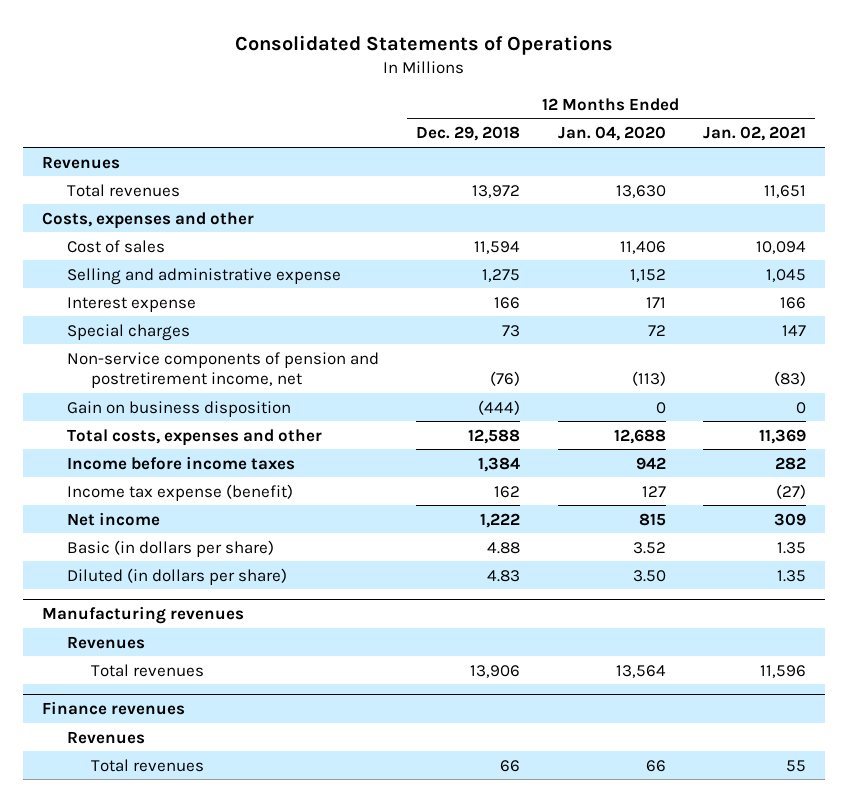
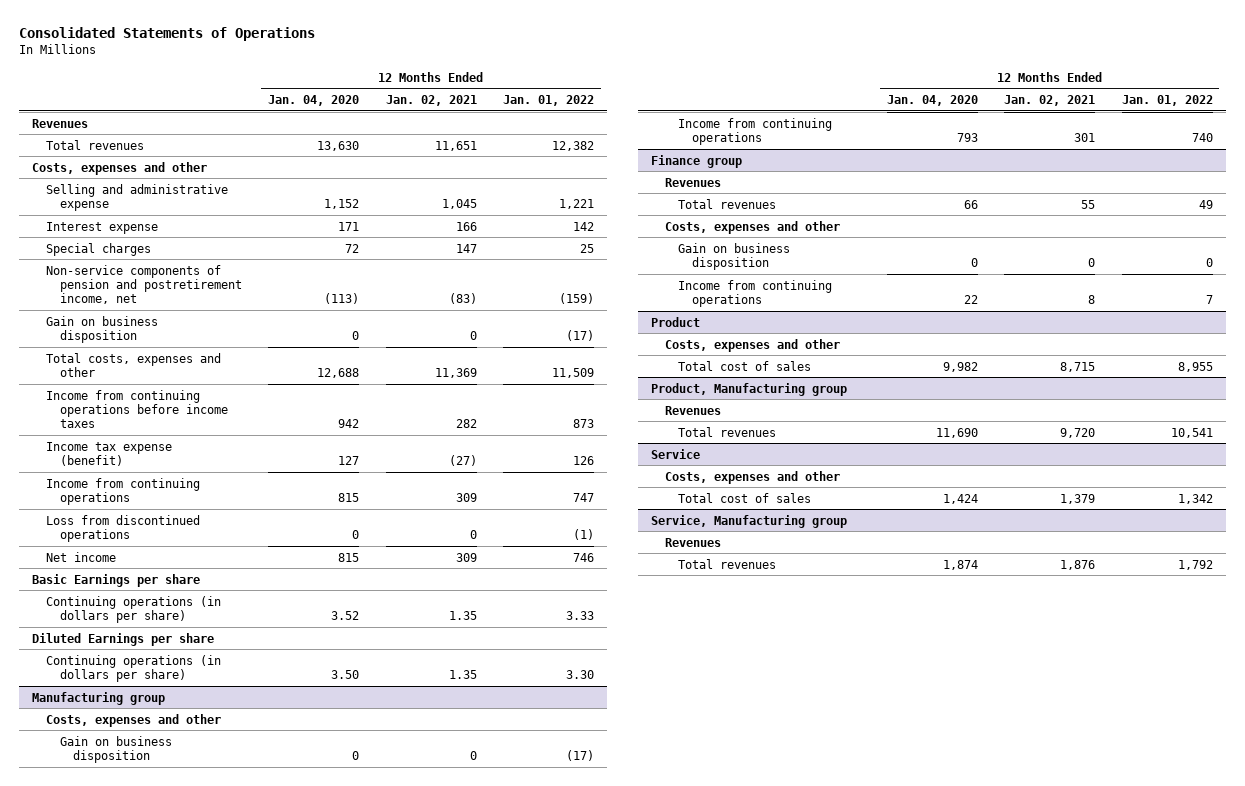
- | 12 Months Ended Dec. 29, 2018 | 12 Months Ended Jan. 04, 2020 | 12 Months Ended Jan. 02, 2021
+ | 12 Months Ended Jan. 04, 2020 | 12 Months Ended Jan. 02, 2021 | 12 Months Ended Jan. 01, 2022
- Cost of sales | 11,594 | 11,406 | 10,094
- Income before income taxes | 1,384 | 942 | 282
+ Income from continuing operations before income taxes | 942 | 282 | 873
+ Income from continuing operations | 815 | 309 | 747
+ Loss from discontinued operations | 0 | 0 | (1)
- Basic (in dollars per share) | 4.88 | 3.52 | 1.35
- Diluted (in dollars per share) | 4.83 | 3.50 | 1.35
- Manufacturing revenues
- Revenues
- Total revenues | 13,906 | 13,564 | 11,596
- Finance revenues
+ Basic Earnings per share
+ Continuing operations (in dollars per share) | 3.52 | 1.35 | 3.33
+ Diluted Earnings per share
+ Continuing operations (in dollars per share) | 3.50 | 1.35 | 3.30
+ Manufacturing group
+ Costs, expenses and other
+ Gain on business disposition | 0 | 0 | (17)
+ Income from continuing operations | 793 | 301 | 740
+ Finance group
+ Costs, expenses and other
+ Gain on business disposition | 0 | 0 | 0
+ Income from continuing operations | 22 | 8 | 7
+ Product
+ Costs, expenses and other
+ Total cost of sales | 9,982 | 8,715 | 8,955
+ Product, Manufacturing group
+ Revenues
+ Total revenues | 11,690 | 9,720 | 10,541
+ Service
+ Costs, expenses and other
+ Total cost of sales | 1,424 | 1,379 | 1,342
+ Service, Manufacturing group
+ Revenues
+ Total revenues | 1,874 | 1,876 | 1,792

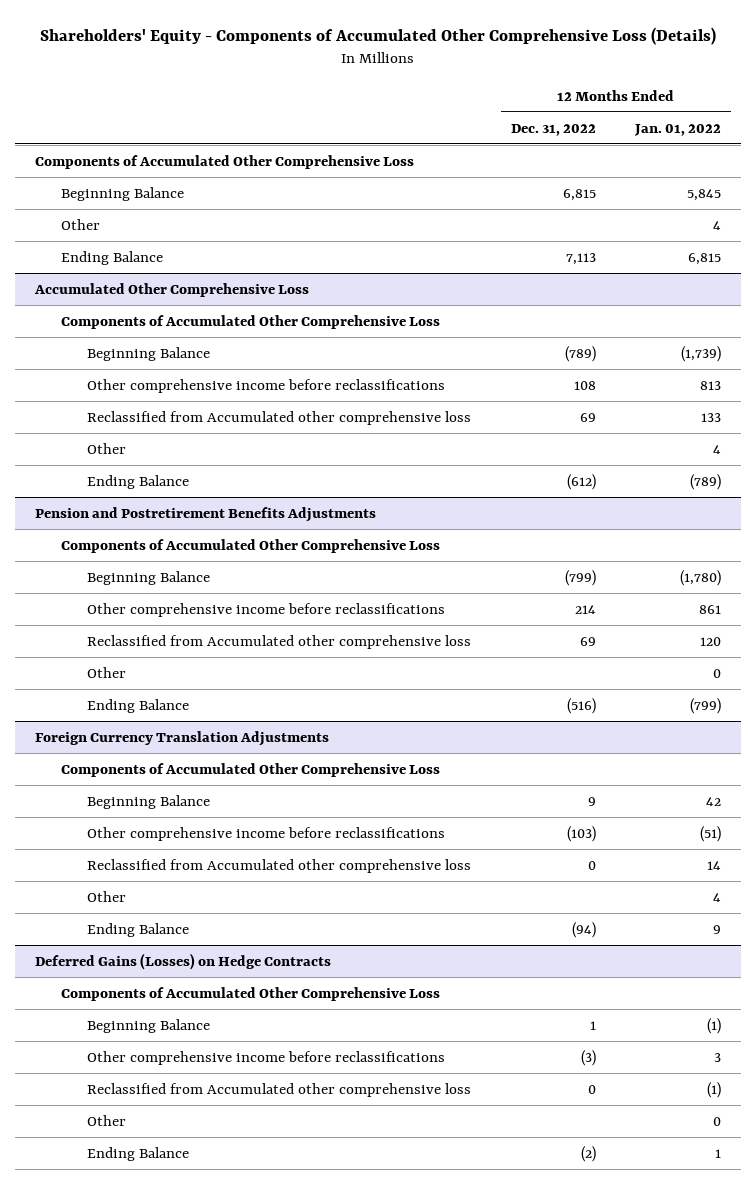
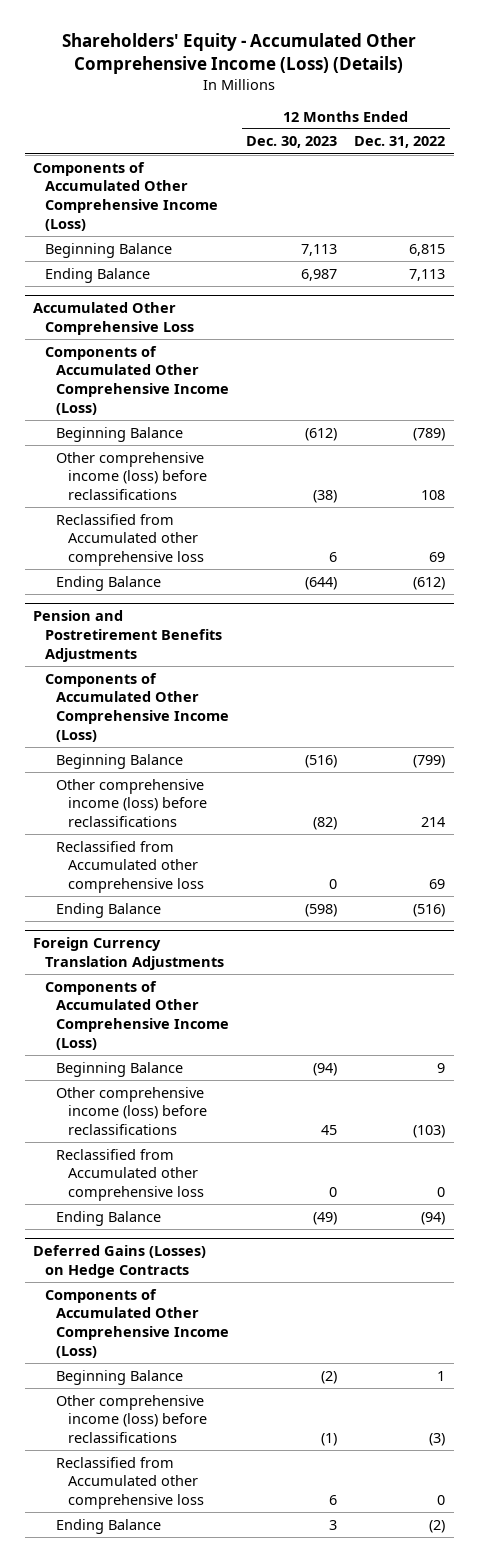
- Shareholders' Equity - Components of Accumulated Other Comprehensive Loss (Details)
+ Shareholders' Equity - Accumulated Other Comprehensive Income (Loss) (Details)
- | 12 Months Ended Dec. 31, 2022 | 12 Months Ended Jan. 01, 2022
+ | 12 Months Ended Dec. 30, 2023 | 12 Months Ended Dec. 31, 2022
- Components of Accumulated Other Comprehensive Loss
+ Components of Accumulated Other Comprehensive Income (Loss)
- Other | | 4
@ Accumulated Other Comprehensive Loss
- Components of Accumulated Other Comprehensive Loss
+ Components of Accumulated Other Comprehensive Income (Loss)
- Other comprehensive income before reclassifications | 108 | 813
+ Other comprehensive income (loss) before reclassifications | (38) | 108
- Other | | 4
@ Pension and Postretirement Benefits Adjustments
- Components of Accumulated Other Comprehensive Loss
+ Components of Accumulated Other Comprehensive Income (Loss)
- Other comprehensive income before reclassifications | 214 | 861
+ Other comprehensive income (loss) before reclassifications | (82) | 214
- Other | | 0
@ Foreign Currency Translation Adjustments
- Components of Accumulated Other Comprehensive Loss
+ Components of Accumulated Other Comprehensive Income (Loss)
- Other comprehensive income before reclassifications | (103) | (51)
+ Other comprehensive income (loss) before reclassifications | 45 | (103)
- Other | | 4
@ Deferred Gains (Losses) on Hedge Contracts
- Components of Accumulated Other Comprehensive Loss
+ Components of Accumulated Other Comprehensive Income (Loss)
- Other comprehensive income before reclassifications | (3) | 3
+ Other comprehensive income (loss) before reclassifications | (1) | (3)
- Other | | 0

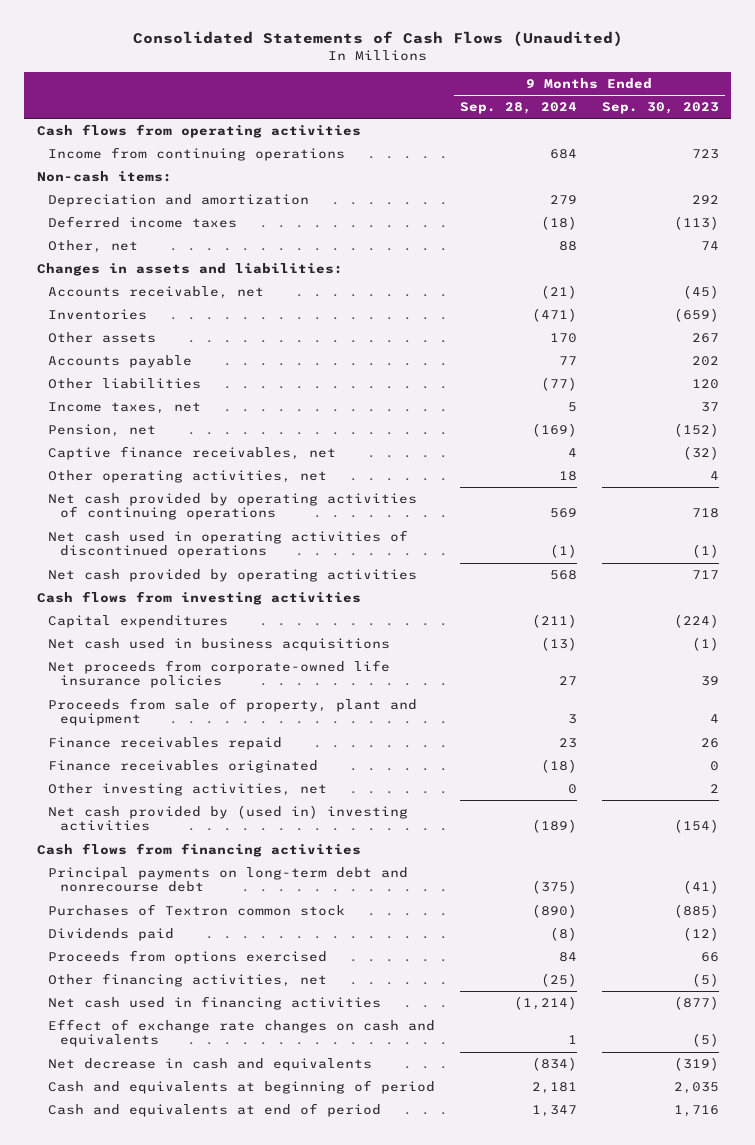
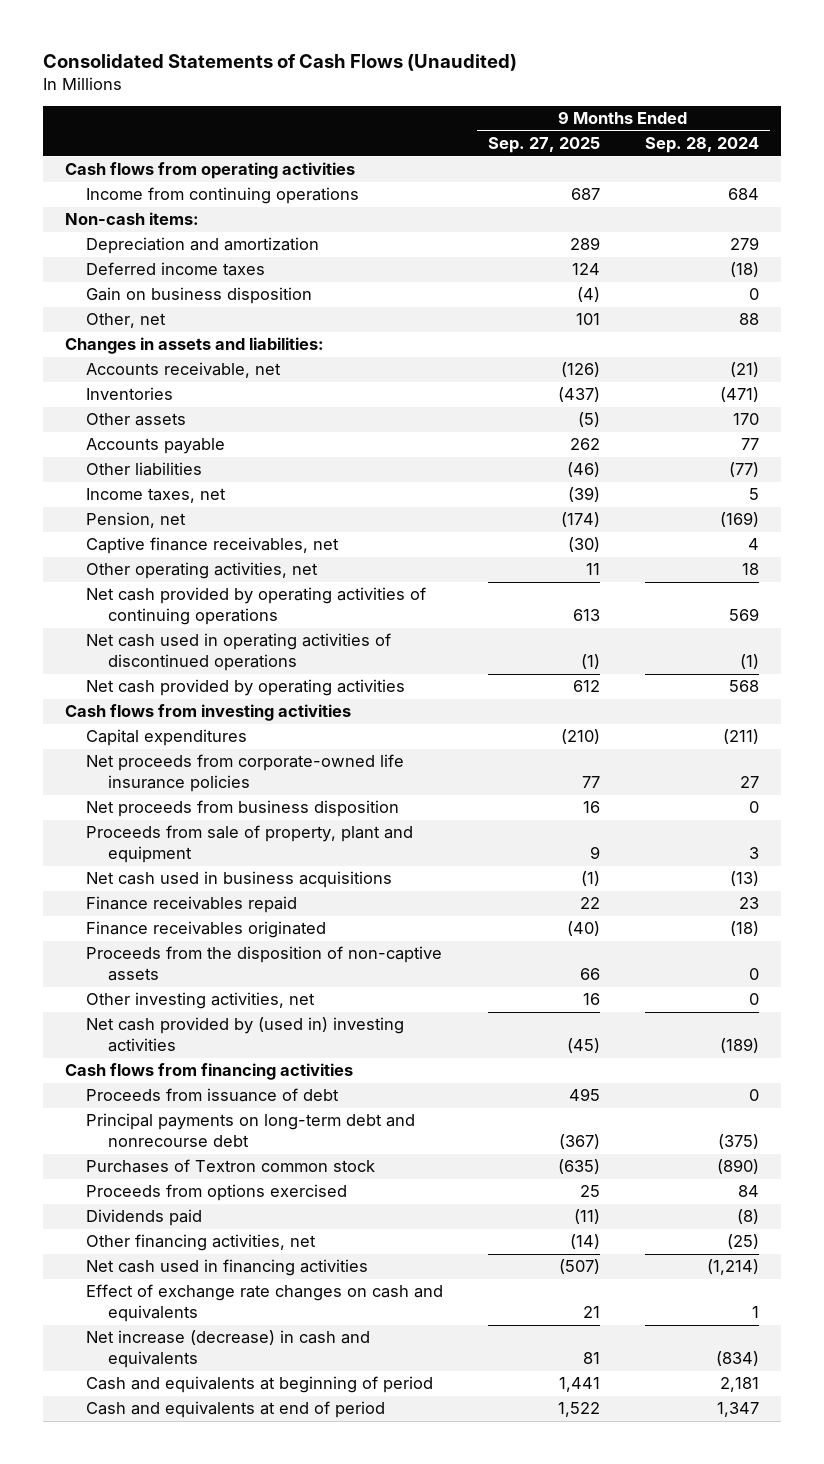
- | 9 Months Ended Sep. 28, 2024 | 9 Months Ended Sep. 30, 2023
+ | 9 Months Ended Sep. 27, 2025 | 9 Months Ended Sep. 28, 2024
+ Gain on business disposition | (4) | 0
+ Net proceeds from business disposition | 16 | 0
moved down: Net cash used in business acquisitions | (1) | (13)
+ Proceeds from the disposition of non-captive assets | 66 | 0
+ Proceeds from issuance of debt | 495 | 0
moved down: Dividends paid | (11) | (8)
- Net decrease in cash and equivalents | (834) | (319)
+ Net increase (decrease) in cash and equivalents | 81 | (834)

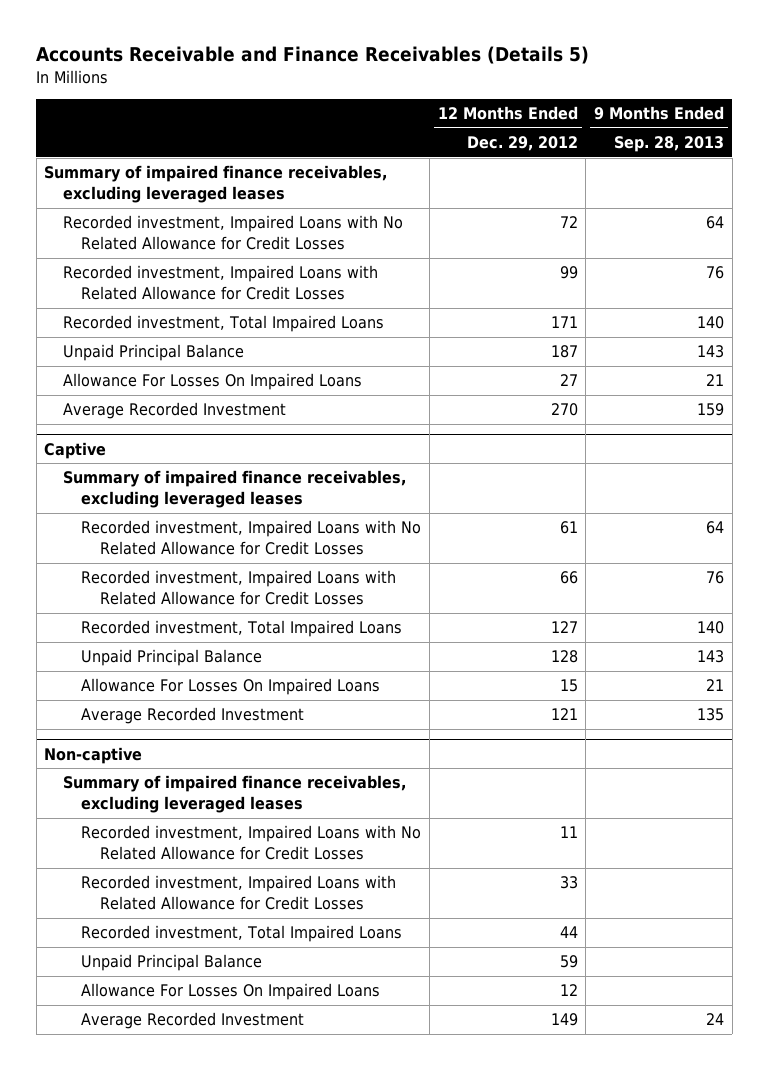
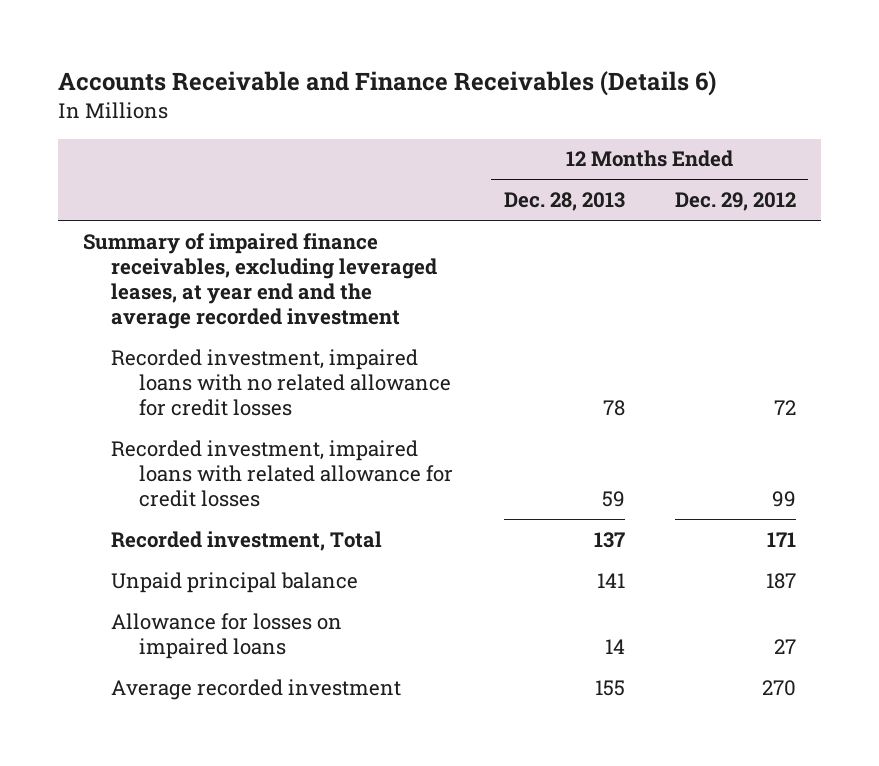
- Accounts Receivable and Finance Receivables (Details 5)
+ Accounts Receivable and Finance Receivables (Details 6)
- | 12 Months Ended Dec. 29, 2012 | 9 Months Ended Sep. 28, 2013
+ | 12 Months Ended Dec. 28, 2013 | 12 Months Ended Dec. 29, 2012
- Summary of impaired finance receivables, excluding leveraged leases
- Recorded investment, Impaired Loans with No Related Allowance for Credit Losses | 72 | 64
- Recorded investment, Impaired Loans with Related Allowance for Credit Losses | 99 | 76
- Recorded investment, Total Impaired Loans | 171 | 140
- Unpaid Principal Balance | 187 | 143
- Allowance For Losses On Impaired Loans | 27 | 21
- Average Recorded Investment | 270 | 159
- Captive
- Summary of impaired finance receivables, excluding leveraged leases
- Recorded investment, Impaired Loans with No Related Allowance for Credit Losses | 61 | 64
- Recorded investment, Impaired Loans with Related Allowance for Credit Losses | 66 | 76
- Recorded investment, Total Impaired Loans | 127 | 140
- Unpaid Principal Balance | 128 | 143
- Allowance For Losses On Impaired Loans | 15 | 21
- Average Recorded Investment | 121 | 135
- Non-captive
- Summary of impaired finance receivables, excluding leveraged leases
- Recorded investment, Impaired Loans with No Related Allowance for Credit Losses | 11 |
- Recorded investment, Impaired Loans with Related Allowance for Credit Losses | 33 |
- Recorded investment, Total Impaired Loans | 44 |
- Unpaid Principal Balance | 59 |
- Allowance For Losses On Impaired Loans | 12 |
- Average Recorded Investment | 149 | 24
+ Summary of impaired finance receivables, excluding leveraged leases, at year end and the average recorded investment
+ Recorded investment, impaired loans with no related allowance for credit losses | 78 | 72
+ Recorded investment, impaired loans with related allowance for credit losses | 59 | 99
+ Recorded investment, Total | 137 | 171
+ Unpaid principal balance | 141 | 187
+ Allowance for losses on impaired loans | 14 | 27
+ Average recorded investment | 155 | 270

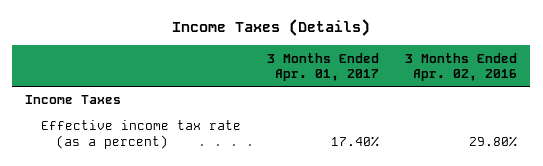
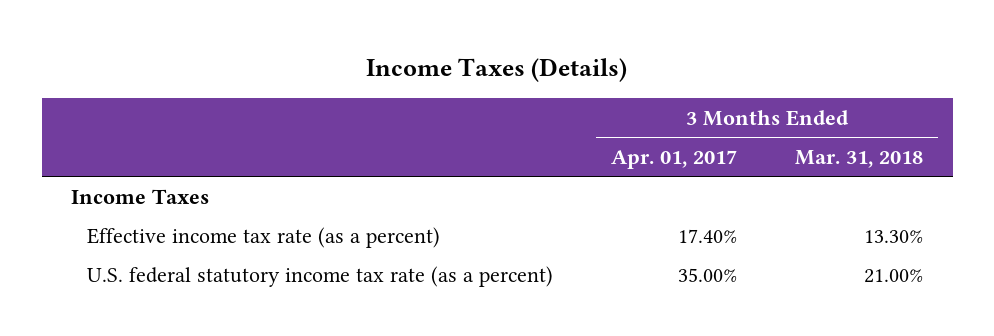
- | 3 Months Ended Apr. 01, 2017 | 3 Months Ended Apr. 02, 2016
+ | 3 Months Ended Apr. 01, 2017 | 3 Months Ended Mar. 31, 2018
+ U.S. federal statutory income tax rate (as a percent) | 35.00% | 21.00%

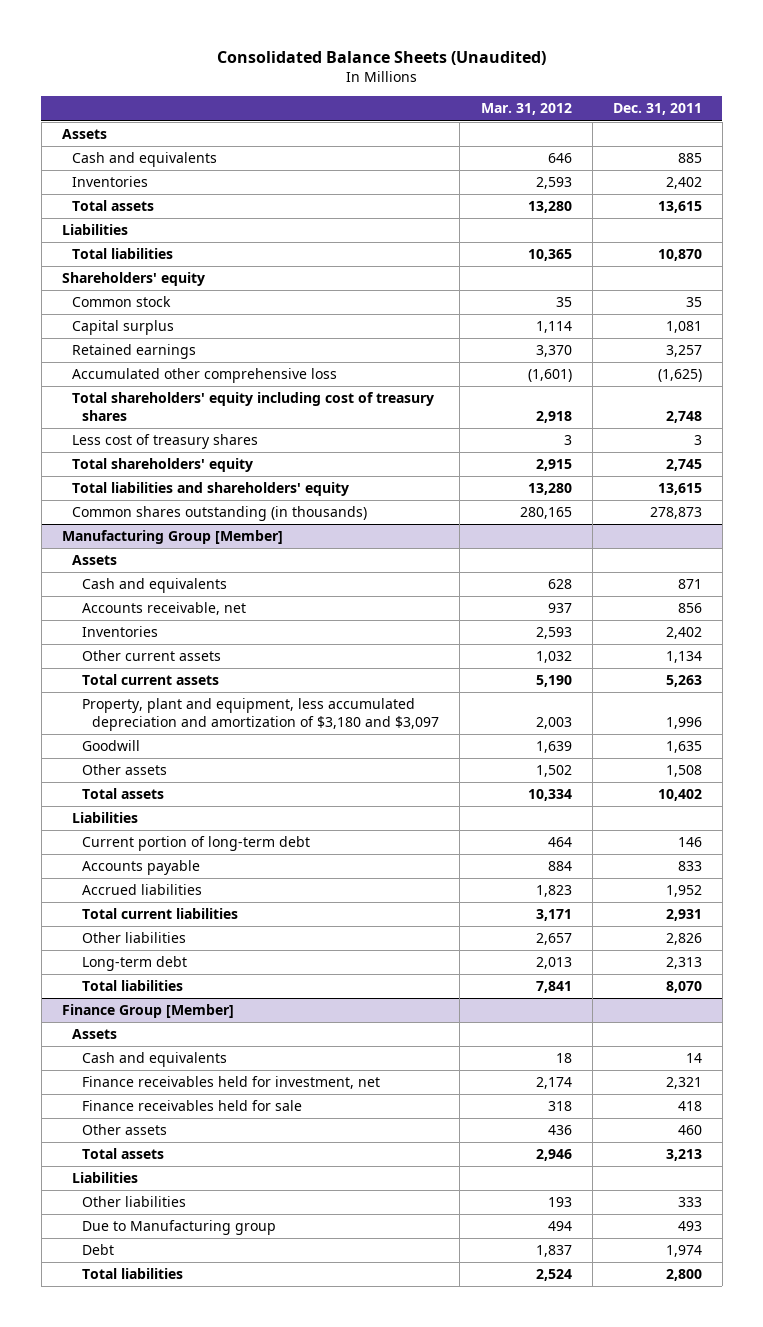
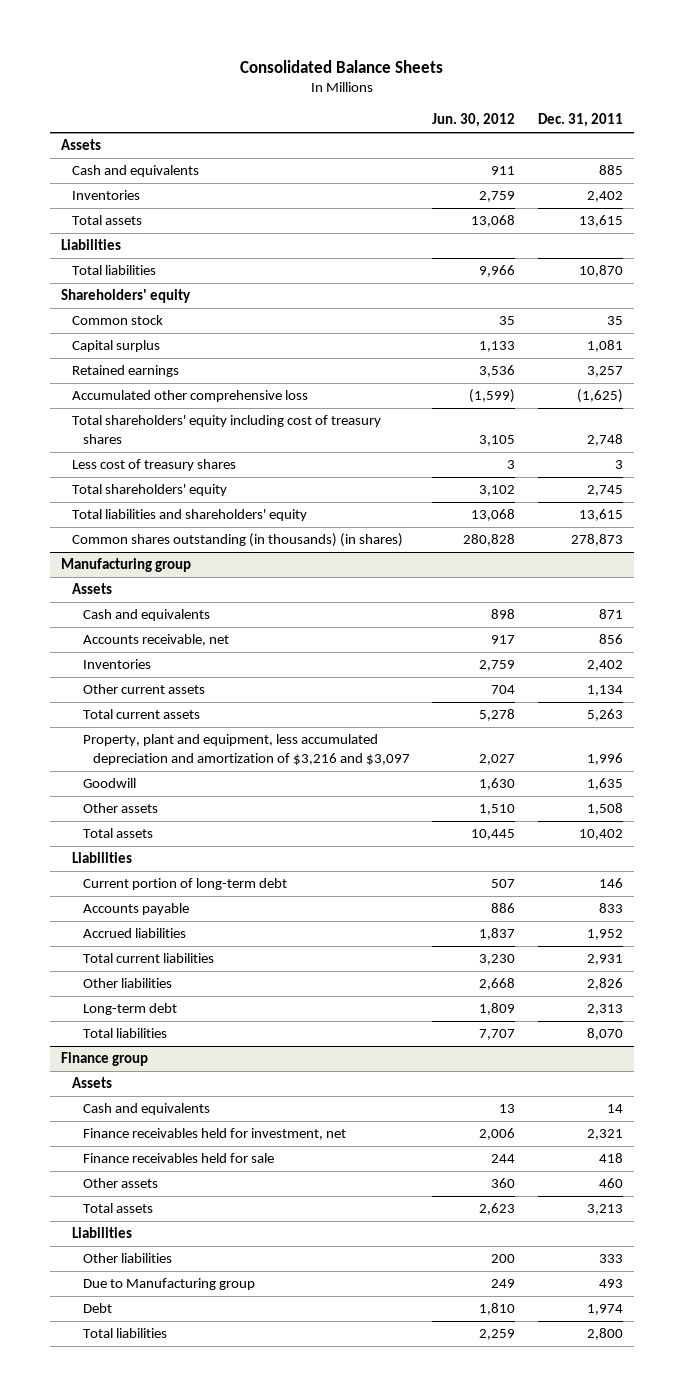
- Consolidated Balance Sheets (Unaudited)
+ Consolidated Balance Sheets
- | Mar. 31, 2012 | Dec. 31, 2011
+ | Jun. 30, 2012 | Dec. 31, 2011
- Common shares outstanding (in thousands) | 280,165 | 278,873
- Manufacturing Group [Member]
+ Common shares outstanding (in thousands) (in shares) | 280,828 | 278,873
+ Manufacturing group
- Property, plant and equipment, less accumulated depreciation and amortization of $3,180 and $3,097 | 2,003 | 1,996
+ Property, plant and equipment, less accumulated depreciation and amortization of $3,216 and $3,097 | 2,027 | 1,996
- Finance Group [Member]
+ Finance group

